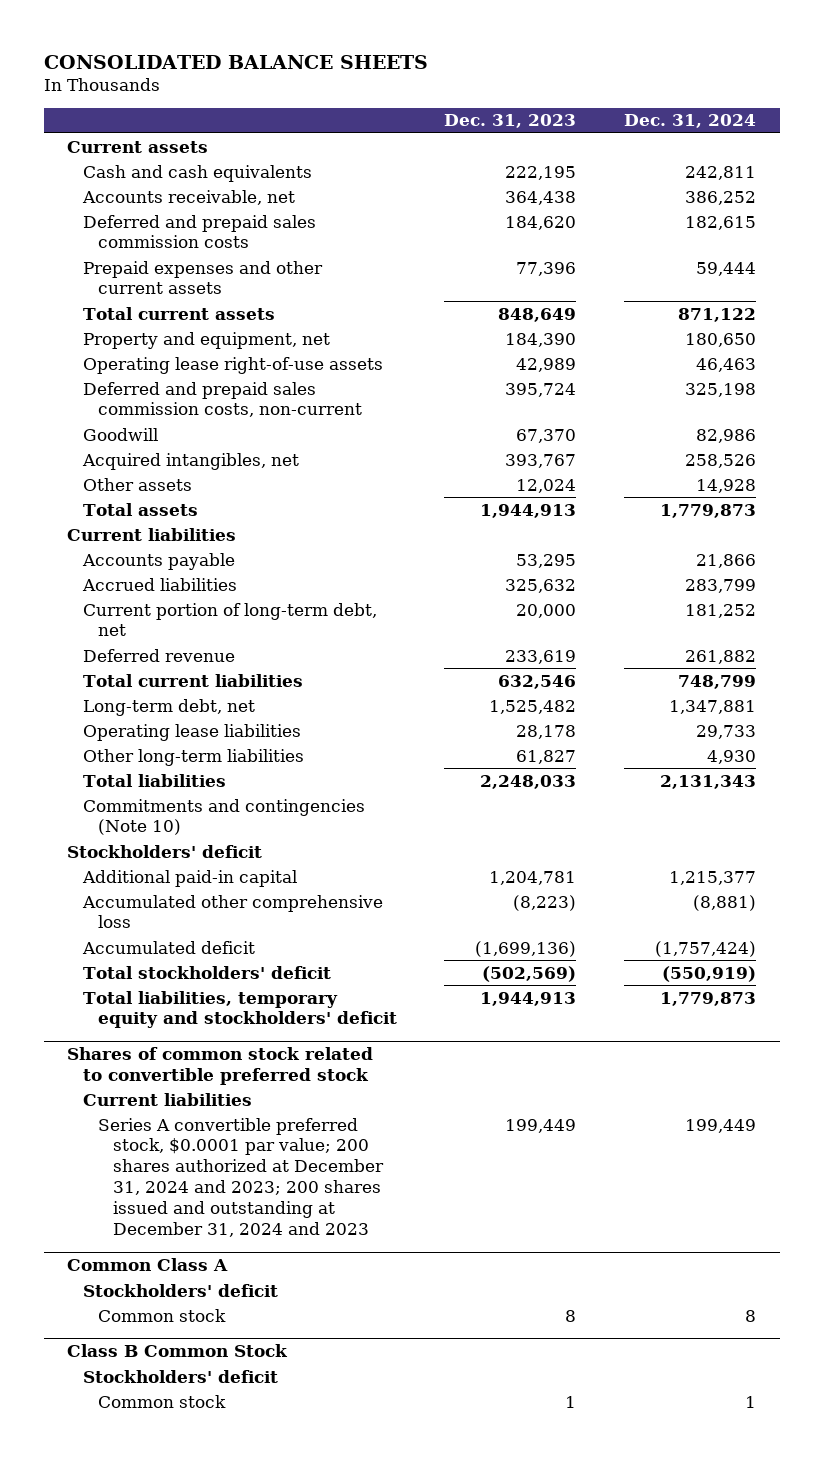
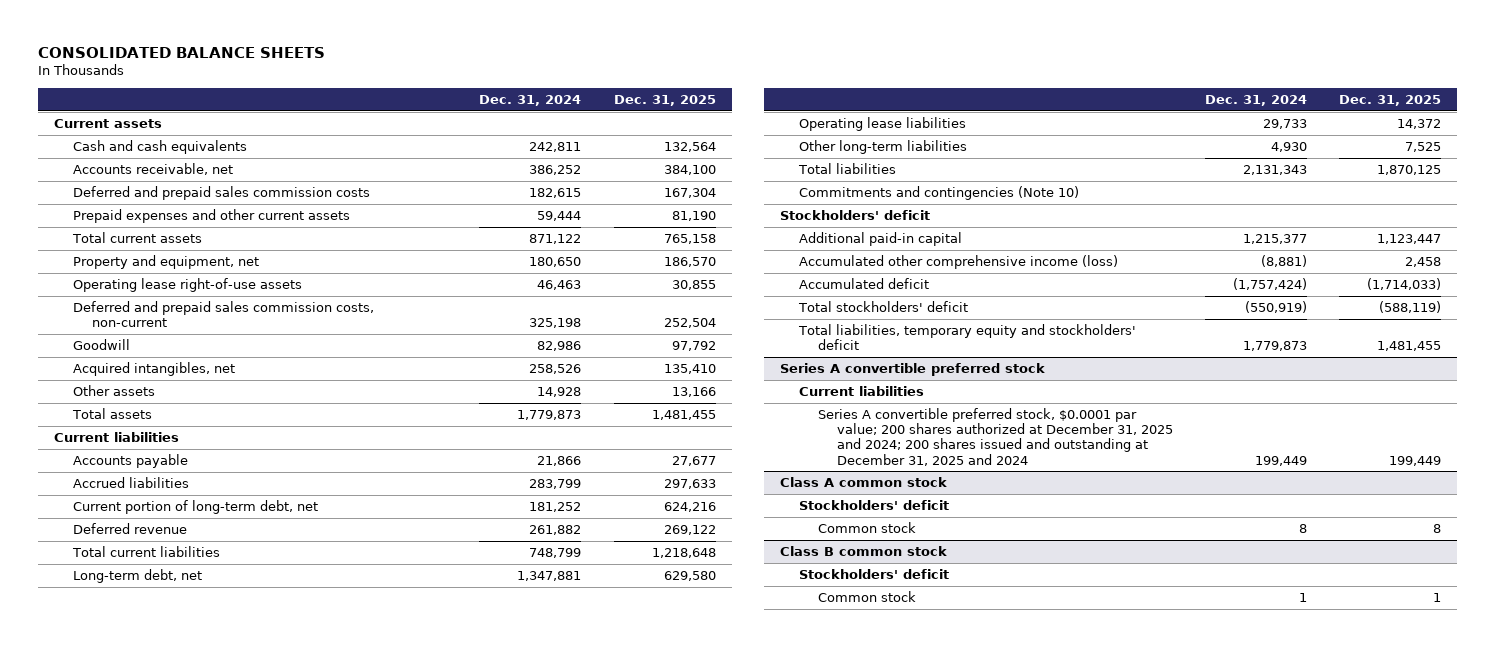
- | Dec. 31, 2023 | Dec. 31, 2024
+ | Dec. 31, 2024 | Dec. 31, 2025
- Accumulated other comprehensive loss | (8,223) | (8,881)
+ Accumulated other comprehensive income (loss) | (8,881) | 2,458
- Shares of common stock related to convertible preferred stock
+ Series A convertible preferred stock
- Series A convertible preferred stock, $0.0001 par value; 200 shares authorized at December 31, 2024 and 2023; 200 shares issued and outstanding at December 31, 2024 and 2023 | 199,449 | 199,449
- Common Class A
+ Series A convertible preferred stock, $0.0001 par value; 200 shares authorized at December 31, 2025 and 2024; 200 shares issued and outstanding at December 31, 2025 and 2024 | 199,449 | 199,449
+ Class A common stock
- Class B Common Stock
+ Class B common stock

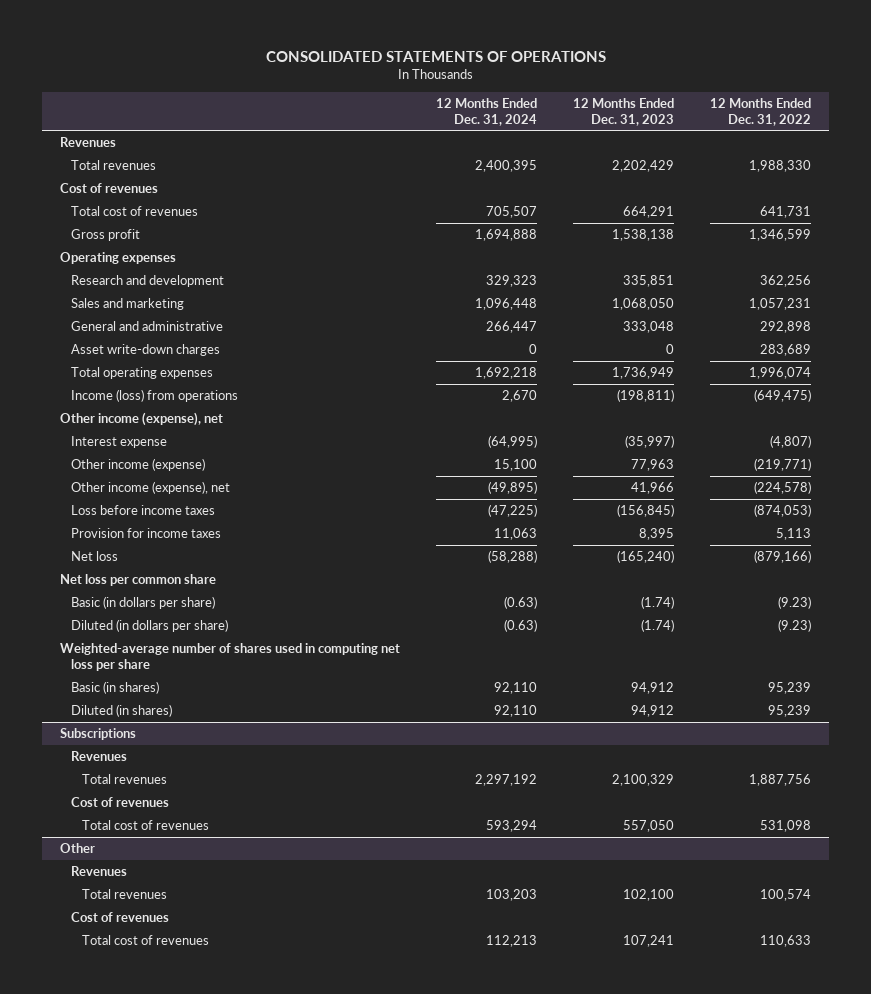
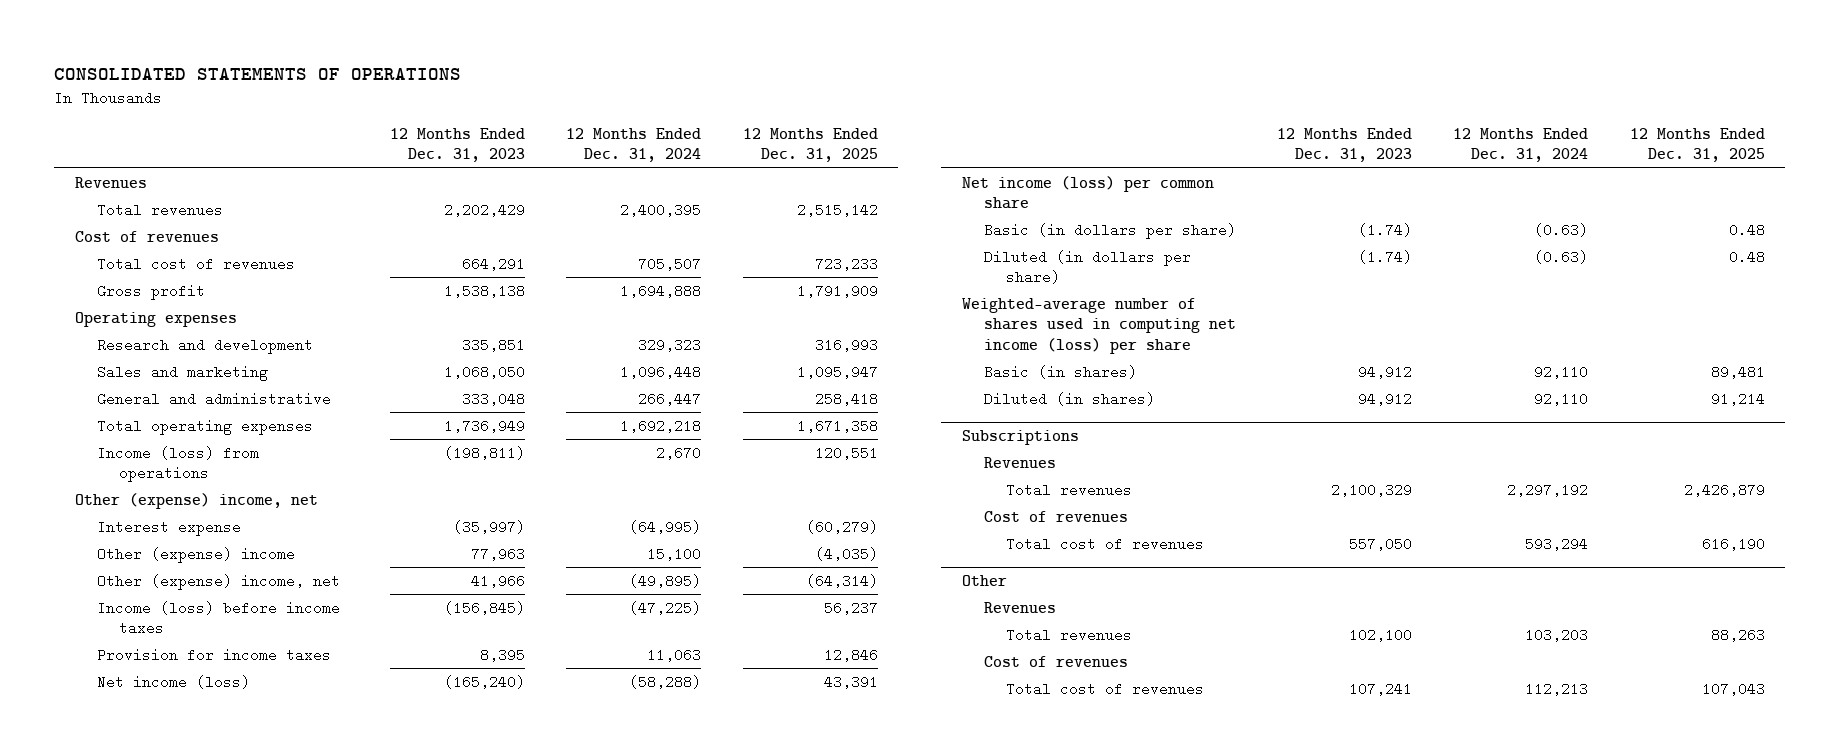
- | 12 Months Ended Dec. 31, 2024 | 12 Months Ended Dec. 31, 2023 | 12 Months Ended Dec. 31, 2022
+ | 12 Months Ended Dec. 31, 2023 | 12 Months Ended Dec. 31, 2024 | 12 Months Ended Dec. 31, 2025
- Asset write-down charges | 0 | 0 | 283,689
- Other income (expense), net
+ Other (expense) income, net
- Other income (expense) | 15,100 | 77,963 | (219,771)
- Other income (expense), net | (49,895) | 41,966 | (224,578)
- Loss before income taxes | (47,225) | (156,845) | (874,053)
+ Other (expense) income | 77,963 | 15,100 | (4,035)
+ Other (expense) income, net | 41,966 | (49,895) | (64,314)
+ Income (loss) before income taxes | (156,845) | (47,225) | 56,237
- Net loss | (58,288) | (165,240) | (879,166)
- Net loss per common share
+ Net income (loss) | (165,240) | (58,288) | 43,391
+ Net income (loss) per common share
- Weighted-average number of shares used in computing net loss per share
+ Weighted-average number of shares used in computing net income (loss) per share

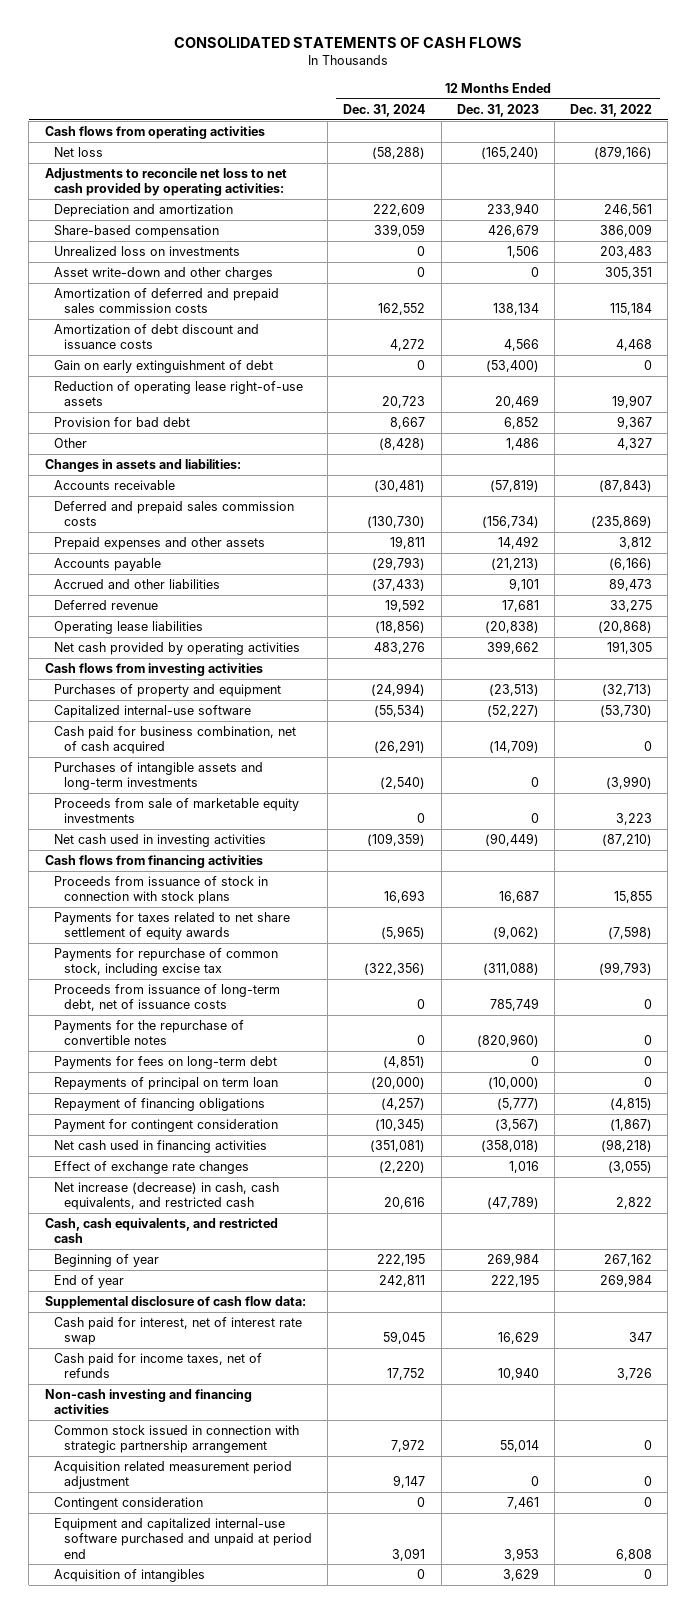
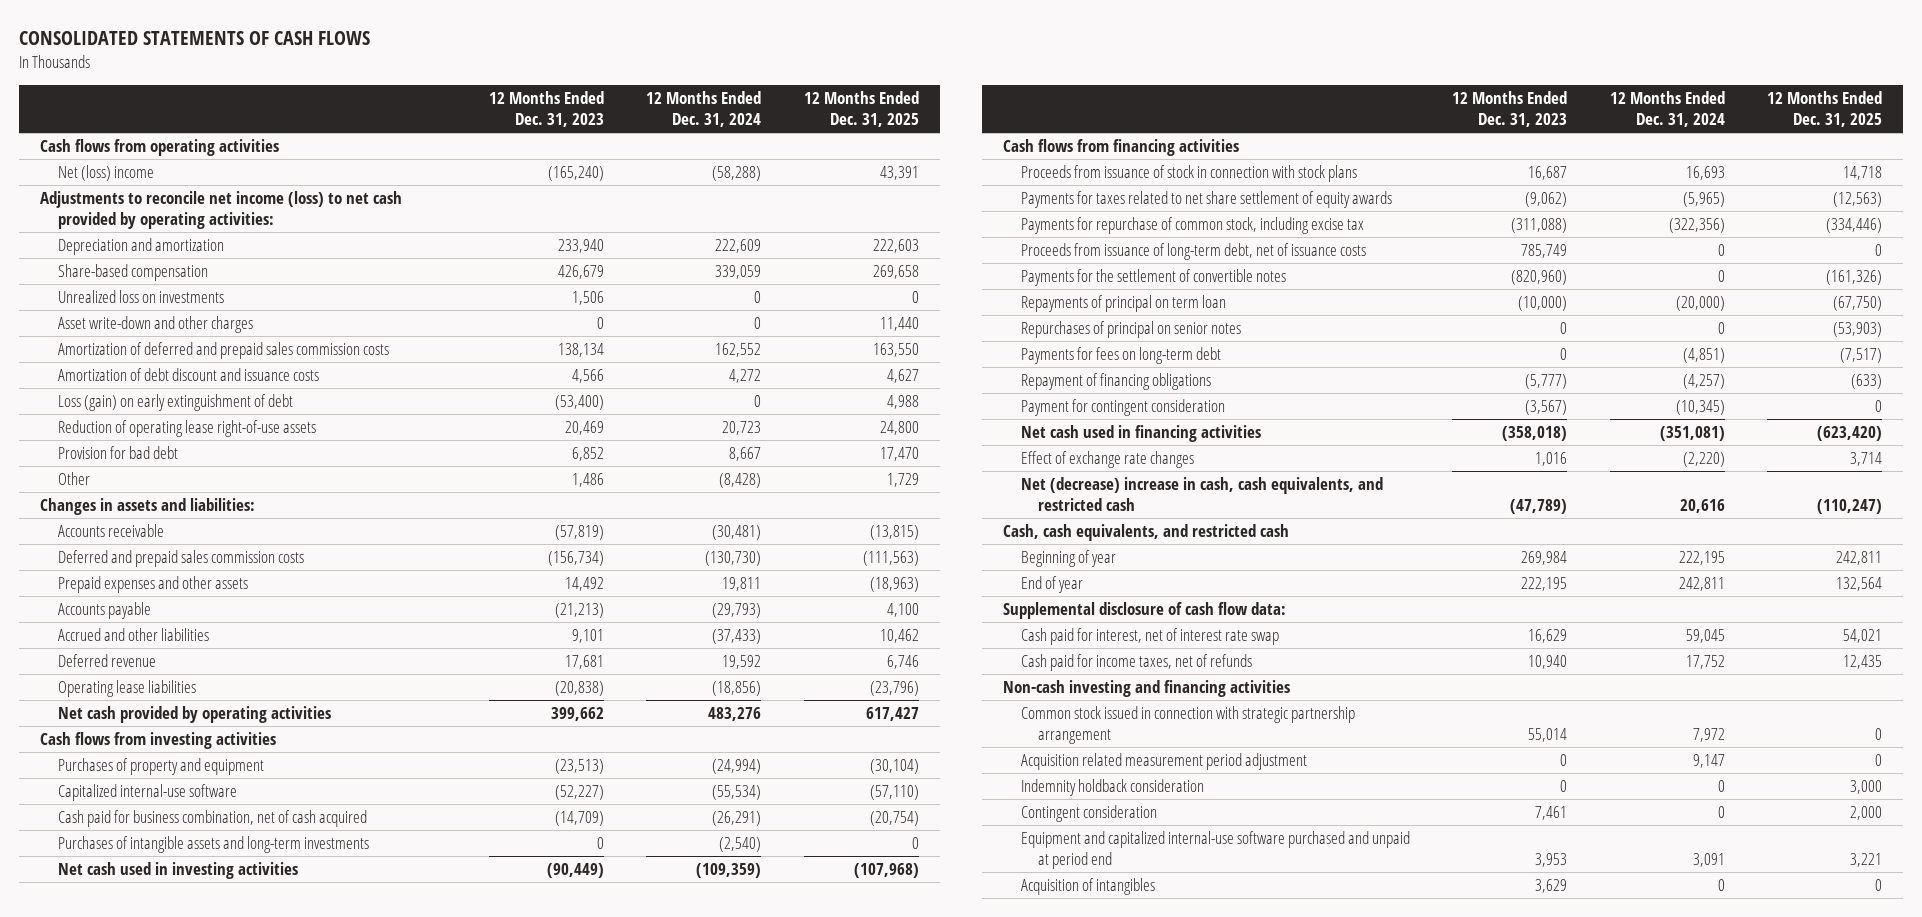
- | 12 Months Ended Dec. 31, 2024 | 12 Months Ended Dec. 31, 2023 | 12 Months Ended Dec. 31, 2022
+ | 12 Months Ended Dec. 31, 2023 | 12 Months Ended Dec. 31, 2024 | 12 Months Ended Dec. 31, 2025
- Net loss | (58,288) | (165,240) | (879,166)
- Adjustments to reconcile net loss to net cash provided by operating activities:
+ Net (loss) income | (165,240) | (58,288) | 43,391
+ Adjustments to reconcile net income (loss) to net cash provided by operating activities:
- Gain on early extinguishment of debt | 0 | (53,400) | 0
+ Loss (gain) on early extinguishment of debt | (53,400) | 0 | 4,988
- Proceeds from sale of marketable equity investments | 0 | 0 | 3,223
- Payments for the repurchase of convertible notes | 0 | (820,960) | 0
+ Payments for the settlement of convertible notes | (820,960) | 0 | (161,326)
+ Repurchases of principal on senior notes | 0 | 0 | (53,903)
moved down: Payments for fees on long-term debt | 0 | (4,851) | (7,517)
- Net increase (decrease) in cash, cash equivalents, and restricted cash | 20,616 | (47,789) | 2,822
+ Net (decrease) increase in cash, cash equivalents, and restricted cash | (47,789) | 20,616 | (110,247)
+ Indemnity holdback consideration | 0 | 0 | 3,000

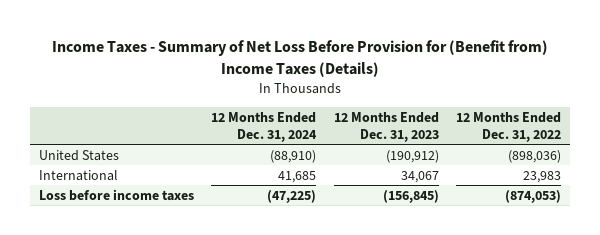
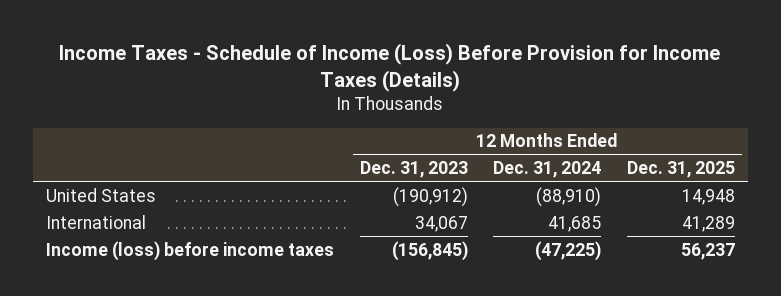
- Income Taxes - Summary of Net Loss Before Provision for (Benefit from) Income Taxes (Details)
+ Income Taxes - Schedule of Income (Loss) Before Provision for Income Taxes (Details)
- | 12 Months Ended Dec. 31, 2024 | 12 Months Ended Dec. 31, 2023 | 12 Months Ended Dec. 31, 2022
+ | 12 Months Ended Dec. 31, 2023 | 12 Months Ended Dec. 31, 2024 | 12 Months Ended Dec. 31, 2025
- Loss before income taxes | (47,225) | (156,845) | (874,053)
+ Income (loss) before income taxes | (156,845) | (47,225) | 56,237

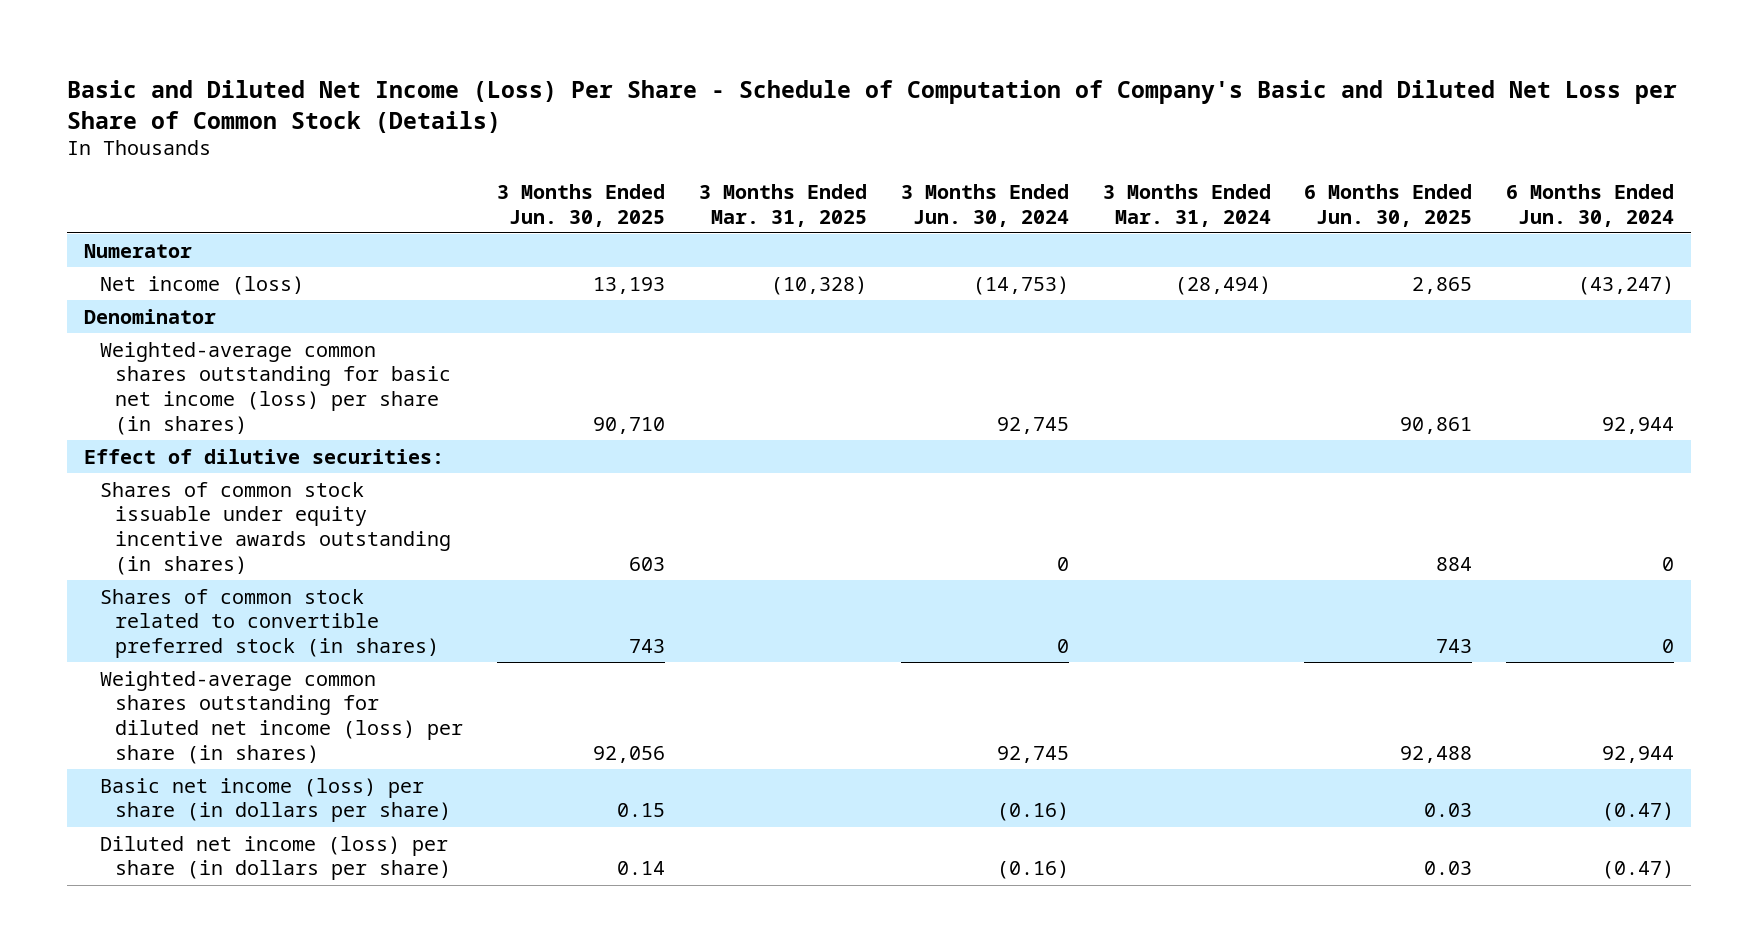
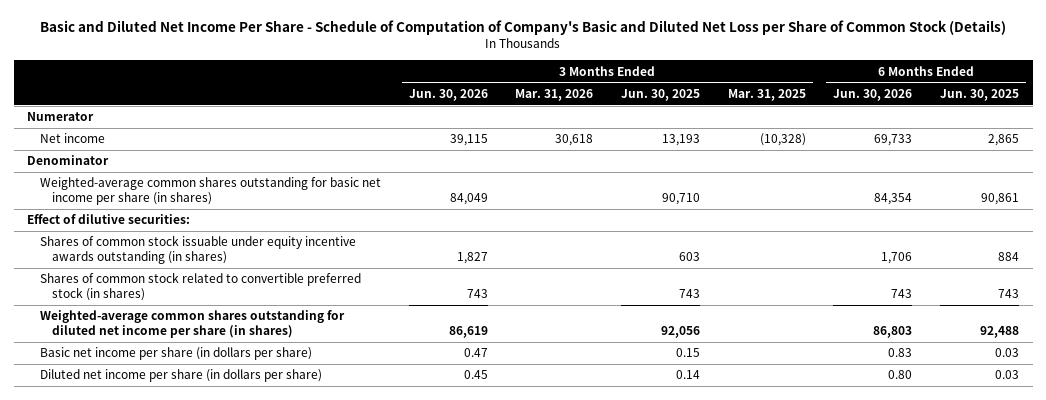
- Basic and Diluted Net Income (Loss) Per Share - Schedule of Computation of Company's Basic and Diluted Net Loss per Share of Common Stock (Details)
+ Basic and Diluted Net Income Per Share - Schedule of Computation of Company's Basic and Diluted Net Loss per Share of Common Stock (Details)
- | 3 Months Ended Jun. 30, 2025 | 3 Months Ended Mar. 31, 2025 | 3 Months Ended Jun. 30, 2024 | 3 Months Ended Mar. 31, 2024 | 6 Months Ended Jun. 30, 2025 | 6 Months Ended Jun. 30, 2024
+ | 3 Months Ended Jun. 30, 2026 | 3 Months Ended Mar. 31, 2026 | 3 Months Ended Jun. 30, 2025 | 3 Months Ended Mar. 31, 2025 | 6 Months Ended Jun. 30, 2026 | 6 Months Ended Jun. 30, 2025
- Net income (loss) | 13,193 | (10,328) | (14,753) | (28,494) | 2,865 | (43,247)
+ Net income | 39,115 | 30,618 | 13,193 | (10,328) | 69,733 | 2,865
- Weighted-average common shares outstanding for basic net income (loss) per share (in shares) | 90,710 | | 92,745 | | 90,861 | 92,944
+ Weighted-average common shares outstanding for basic net income per share (in shares) | 84,049 | | 90,710 | | 84,354 | 90,861
- Weighted-average common shares outstanding for diluted net income (loss) per share (in shares) | 92,056 | | 92,745 | | 92,488 | 92,944
- Basic net income (loss) per share (in dollars per share) | 0.15 | | (0.16) | | 0.03 | (0.47)
- Diluted net income (loss) per share (in dollars per share) | 0.14 | | (0.16) | | 0.03 | (0.47)
+ Weighted-average common shares outstanding for diluted net income per share (in shares) | 86,619 | | 92,056 | | 86,803 | 92,488
+ Basic net income per share (in dollars per share) | 0.47 | | 0.15 | | 0.83 | 0.03
+ Diluted net income per share (in dollars per share) | 0.45 | | 0.14 | | 0.80 | 0.03

